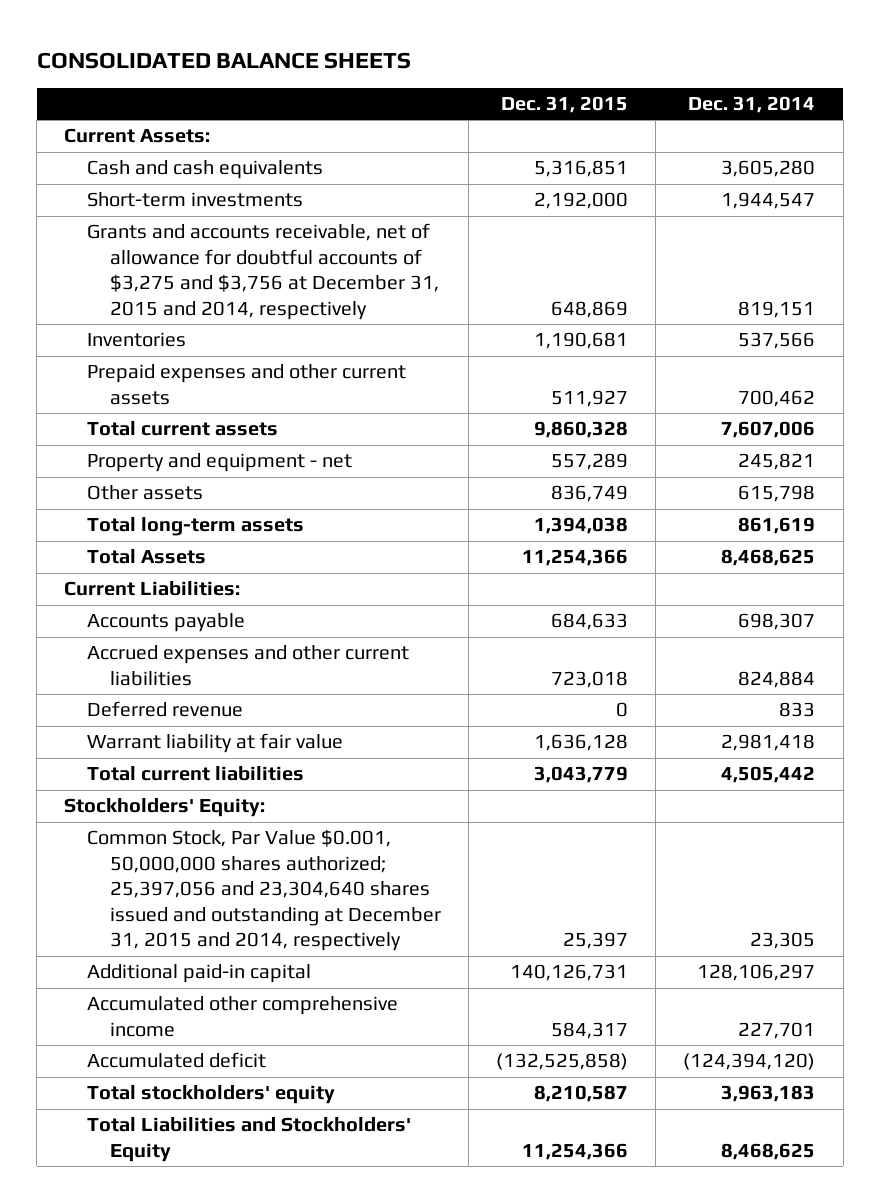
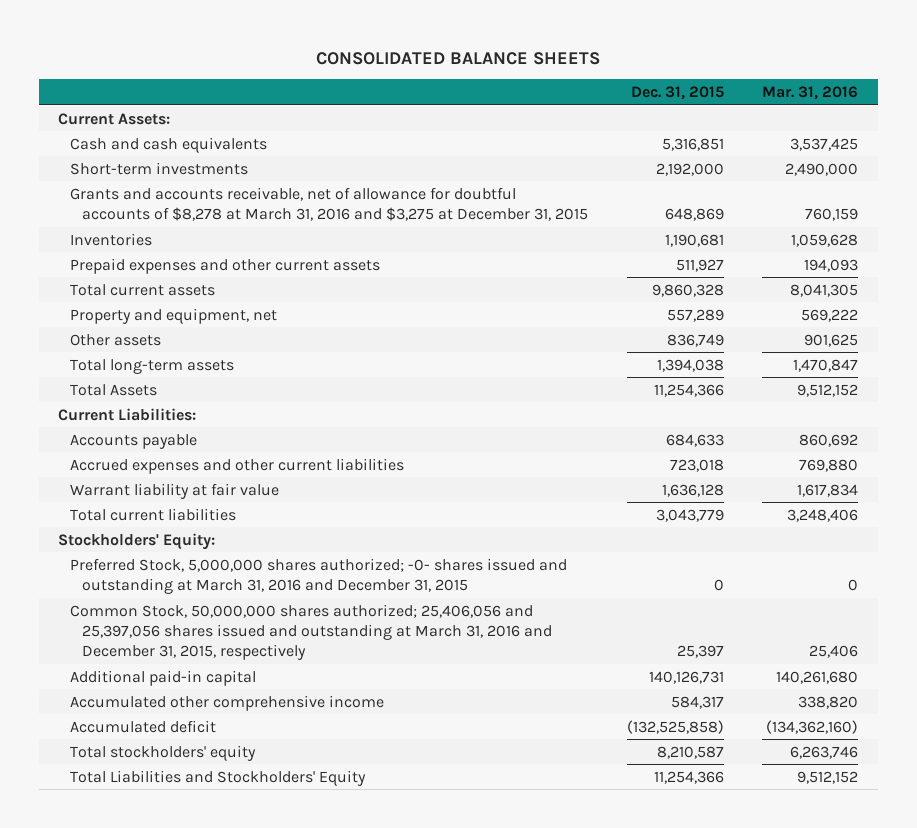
- | Dec. 31, 2015 | Dec. 31, 2014
+ | Dec. 31, 2015 | Mar. 31, 2016
- Grants and accounts receivable, net of allowance for doubtful accounts of $3,275 and $3,756 at December 31, 2015 and 2014, respectively | 648,869 | 819,151
+ Grants and accounts receivable, net of allowance for doubtful accounts of $8,278 at March 31, 2016 and $3,275 at December 31, 2015 | 648,869 | 760,159
- Property and equipment - net | 557,289 | 245,821
+ Property and equipment, net | 557,289 | 569,222
- Deferred revenue | 0 | 833
- Common Stock, Par Value $0.001, 50,000,000 shares authorized; 25,397,056 and 23,304,640 shares issued and outstanding at December 31, 2015 and 2014, respectively | 25,397 | 23,305
+ Preferred Stock, 5,000,000 shares authorized; -0- shares issued and outstanding at March 31, 2016 and December 31, 2015 | 0 | 0
+ Common Stock, 50,000,000 shares authorized; 25,406,056 and 25,397,056 shares issued and outstanding at March 31, 2016 and December 31, 2015, respectively | 25,397 | 25,406

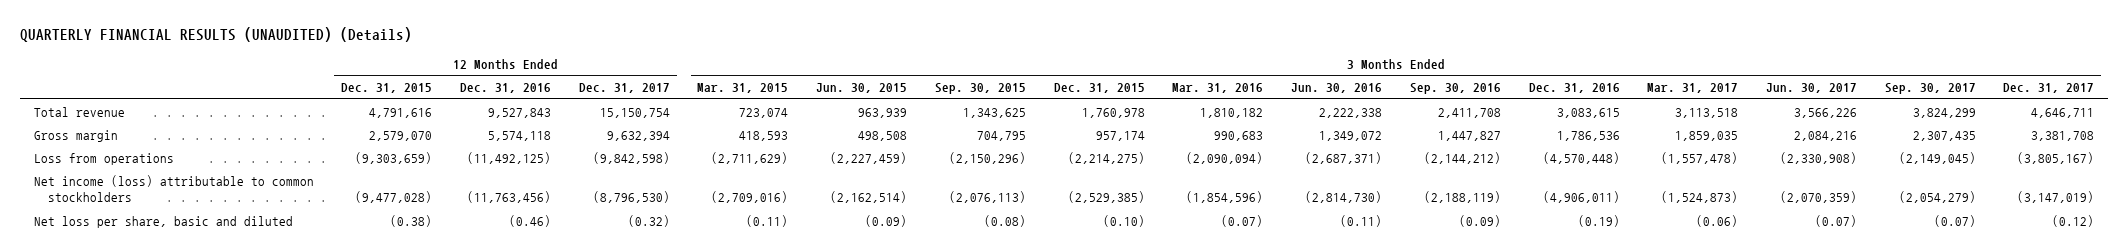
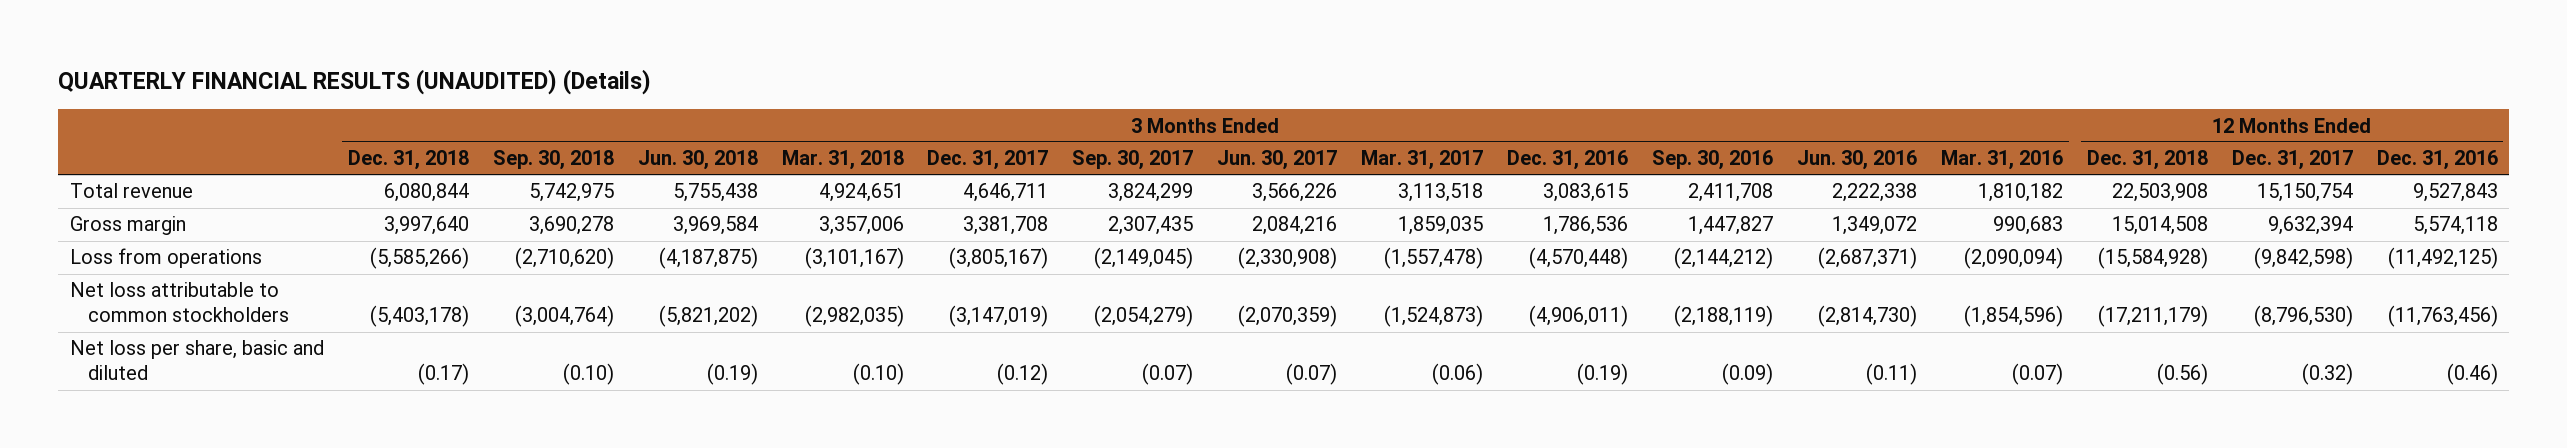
- | 12 Months Ended Dec. 31, 2015 | 12 Months Ended Dec. 31, 2016 | 12 Months Ended Dec. 31, 2017 | 3 Months Ended Mar. 31, 2015 | 3 Months Ended Jun. 30, 2015 | 3 Months Ended Sep. 30, 2015 | 3 Months Ended Dec. 31, 2015 | 3 Months Ended Mar. 31, 2016 | 3 Months Ended Jun. 30, 2016 | 3 Months Ended Sep. 30, 2016 | 3 Months Ended Dec. 31, 2016 | 3 Months Ended Mar. 31, 2017 | 3 Months Ended Jun. 30, 2017 | 3 Months Ended Sep. 30, 2017 | 3 Months Ended Dec. 31, 2017
+ | 3 Months Ended Dec. 31, 2018 | 3 Months Ended Sep. 30, 2018 | 3 Months Ended Jun. 30, 2018 | 3 Months Ended Mar. 31, 2018 | 3 Months Ended Dec. 31, 2017 | 3 Months Ended Sep. 30, 2017 | 3 Months Ended Jun. 30, 2017 | 3 Months Ended Mar. 31, 2017 | 3 Months Ended Dec. 31, 2016 | 3 Months Ended Sep. 30, 2016 | 3 Months Ended Jun. 30, 2016 | 3 Months Ended Mar. 31, 2016 | 12 Months Ended Dec. 31, 2018 | 12 Months Ended Dec. 31, 2017 | 12 Months Ended Dec. 31, 2016
- Net income (loss) attributable to common stockholders | (9,477,028) | (11,763,456) | (8,796,530) | (2,709,016) | (2,162,514) | (2,076,113) | (2,529,385) | (1,854,596) | (2,814,730) | (2,188,119) | (4,906,011) | (1,524,873) | (2,070,359) | (2,054,279) | (3,147,019)
+ Net loss attributable to common stockholders | (5,403,178) | (3,004,764) | (5,821,202) | (2,982,035) | (3,147,019) | (2,054,279) | (2,070,359) | (1,524,873) | (4,906,011) | (2,188,119) | (2,814,730) | (1,854,596) | (17,211,179) | (8,796,530) | (11,763,456)

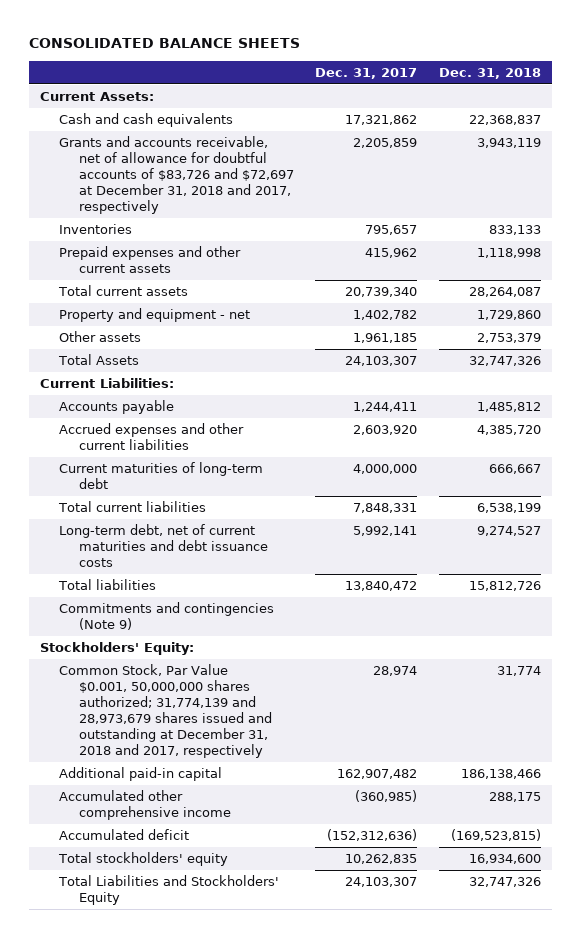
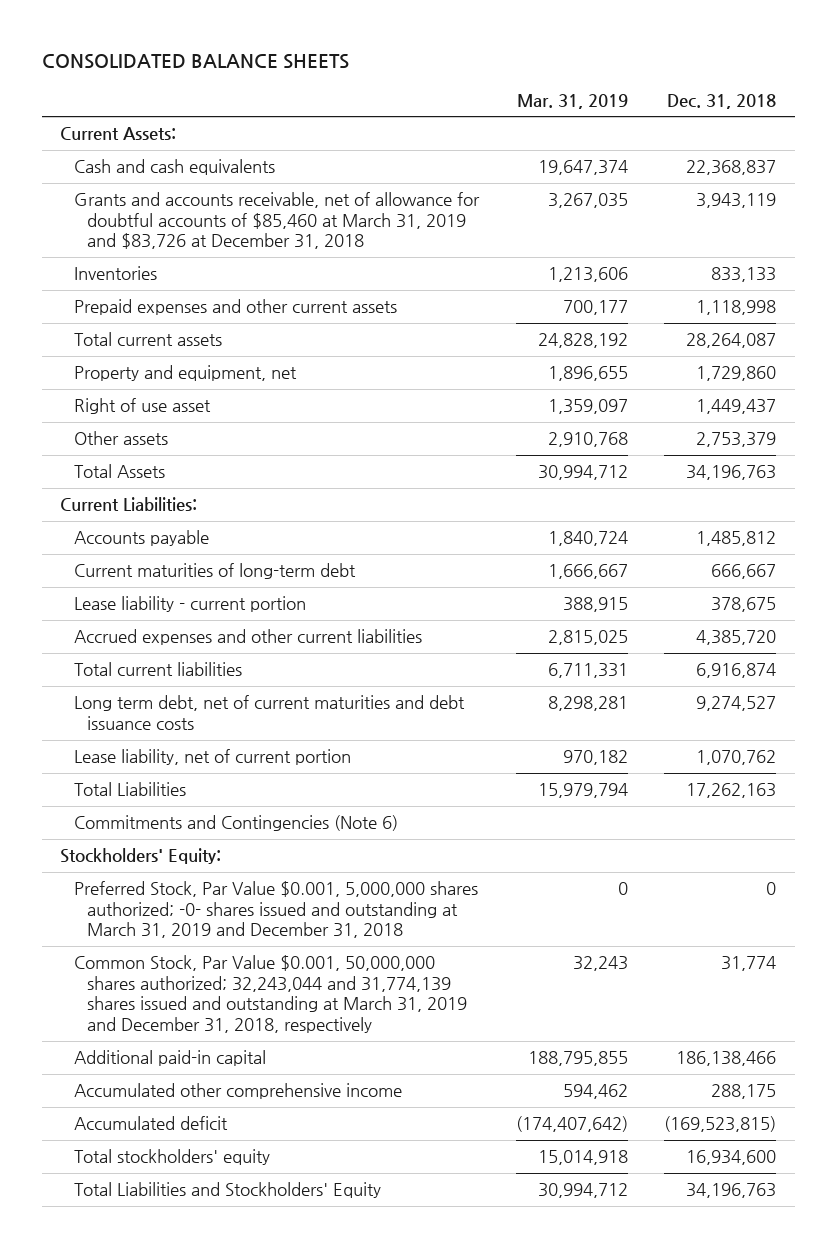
- | Dec. 31, 2017 | Dec. 31, 2018
+ | Mar. 31, 2019 | Dec. 31, 2018
- Grants and accounts receivable, net of allowance for doubtful accounts of $83,726 and $72,697 at December 31, 2018 and 2017, respectively | 2,205,859 | 3,943,119
+ Grants and accounts receivable, net of allowance for doubtful accounts of $85,460 at March 31, 2019 and $83,726 at December 31, 2018 | 3,267,035 | 3,943,119
- Property and equipment - net | 1,402,782 | 1,729,860
+ Property and equipment, net | 1,896,655 | 1,729,860
+ Right of use asset | 1,359,097 | 1,449,437
- Total Assets | 24,103,307 | 32,747,326
+ Total Assets | 30,994,712 | 34,196,763
- Total current liabilities | 7,848,331 | 6,538,199
- Long-term debt, net of current maturities and debt issuance costs | 5,992,141 | 9,274,527
- Total liabilities | 13,840,472 | 15,812,726
- Commitments and contingencies (Note 9)
+ Lease liability - current portion | 388,915 | 378,675
moved down: Accrued expenses and other current liabilities | 2,815,025 | 4,385,720
+ Total current liabilities | 6,711,331 | 6,916,874
+ Long term debt, net of current maturities and debt issuance costs | 8,298,281 | 9,274,527
+ Lease liability, net of current portion | 970,182 | 1,070,762
+ Total Liabilities | 15,979,794 | 17,262,163
+ Commitments and Contingencies (Note 6)
- Common Stock, Par Value $0.001, 50,000,000 shares authorized; 31,774,139 and 28,973,679 shares issued and outstanding at December 31, 2018 and 2017, respectively | 28,974 | 31,774
+ Preferred Stock, Par Value $0.001, 5,000,000 shares authorized; -0- shares issued and outstanding at March 31, 2019 and December 31, 2018 | 0 | 0
+ Common Stock, Par Value $0.001, 50,000,000 shares authorized; 32,243,044 and 31,774,139 shares issued and outstanding at March 31, 2019 and December 31, 2018, respectively | 32,243 | 31,774
- Total Liabilities and Stockholders' Equity | 24,103,307 | 32,747,326
+ Total Liabilities and Stockholders' Equity | 30,994,712 | 34,196,763

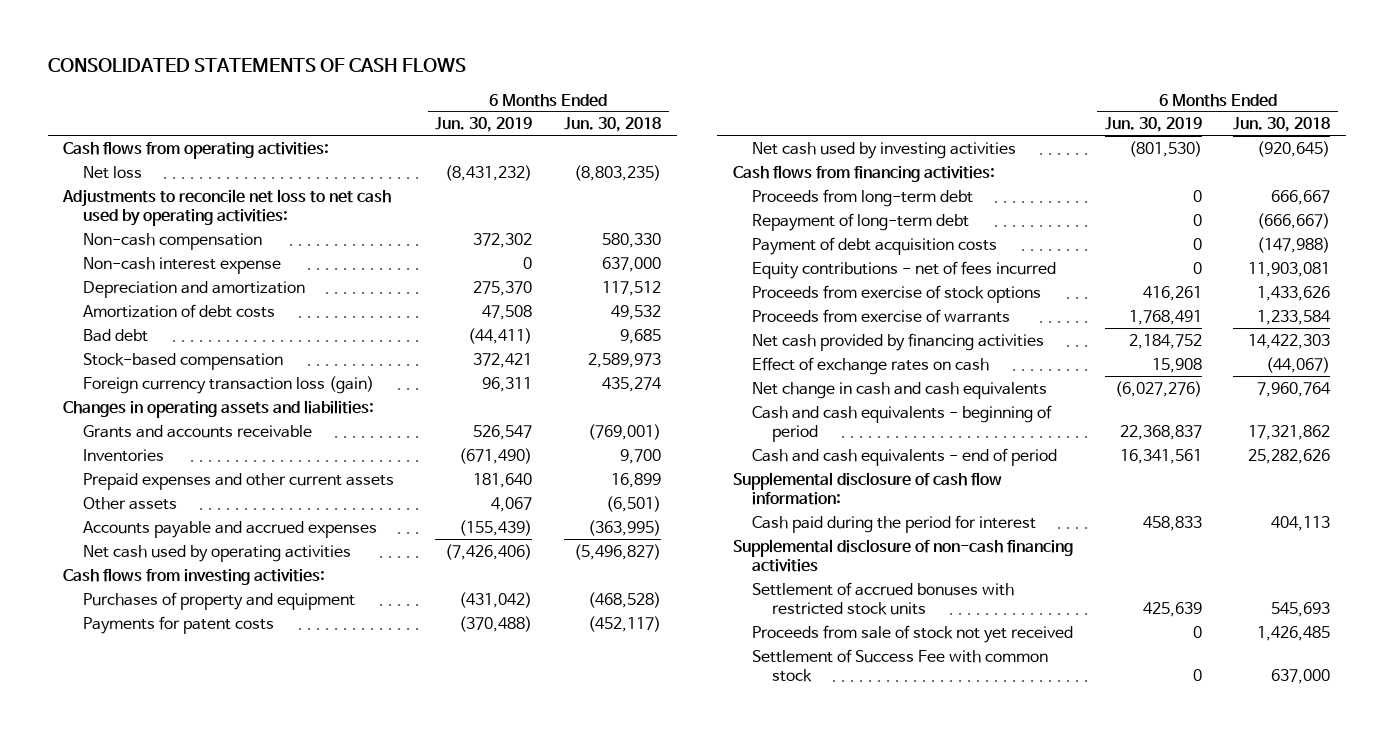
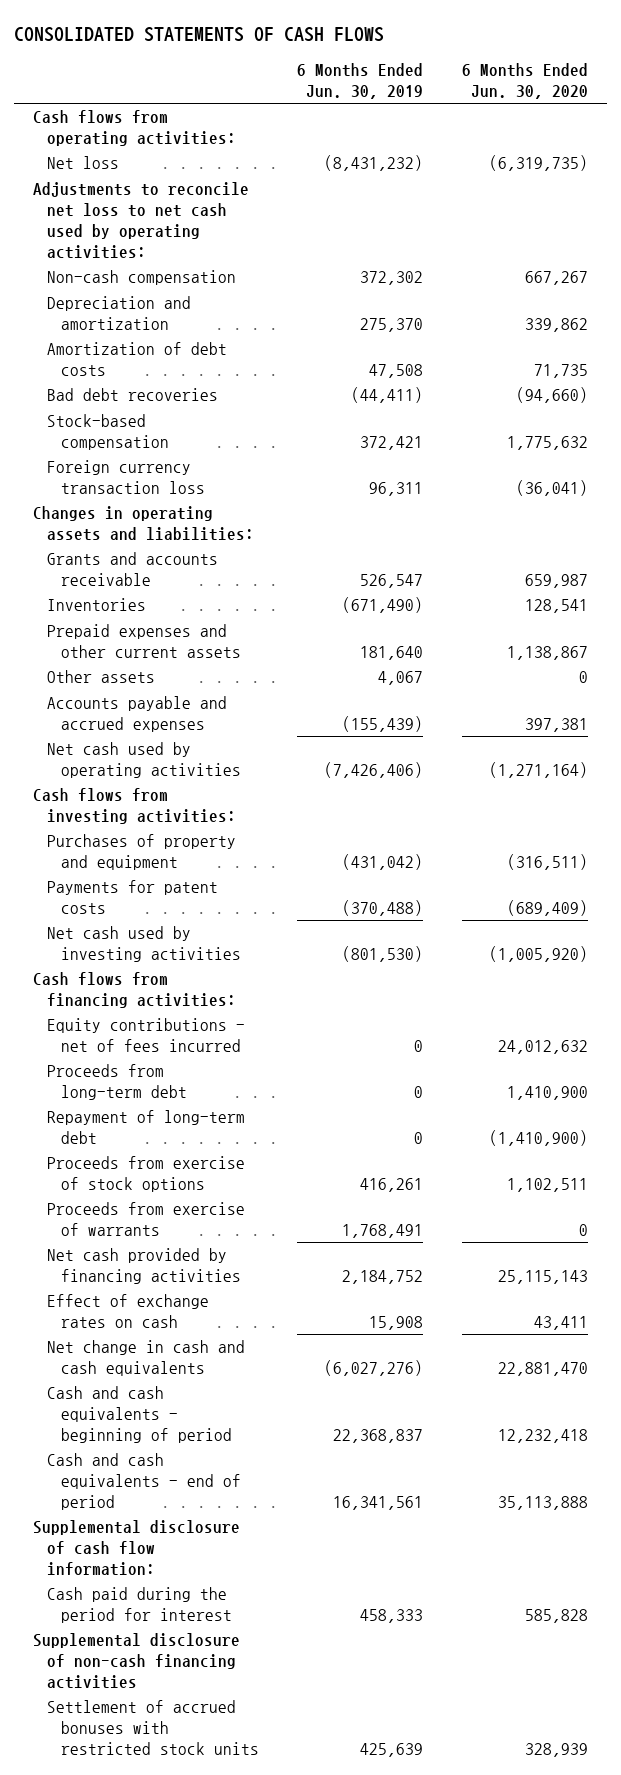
- | 6 Months Ended Jun. 30, 2019 | 6 Months Ended Jun. 30, 2018
+ | 6 Months Ended Jun. 30, 2019 | 6 Months Ended Jun. 30, 2020
- Non-cash interest expense | 0 | 637,000
- Bad debt | (44,411) | 9,685
+ Bad debt recoveries | (44,411) | (94,660)
- Foreign currency transaction loss (gain) | 96,311 | 435,274
+ Foreign currency transaction loss | 96,311 | (36,041)
moved up: Equity contributions - net of fees incurred | 0 | 24,012,632
- Payment of debt acquisition costs | 0 | (147,988)
- Cash paid during the period for interest | 458,833 | 404,113
+ Cash paid during the period for interest | 458,333 | 585,828
- Proceeds from sale of stock not yet received | 0 | 1,426,485
- Settlement of Success Fee with common stock | 0 | 637,000

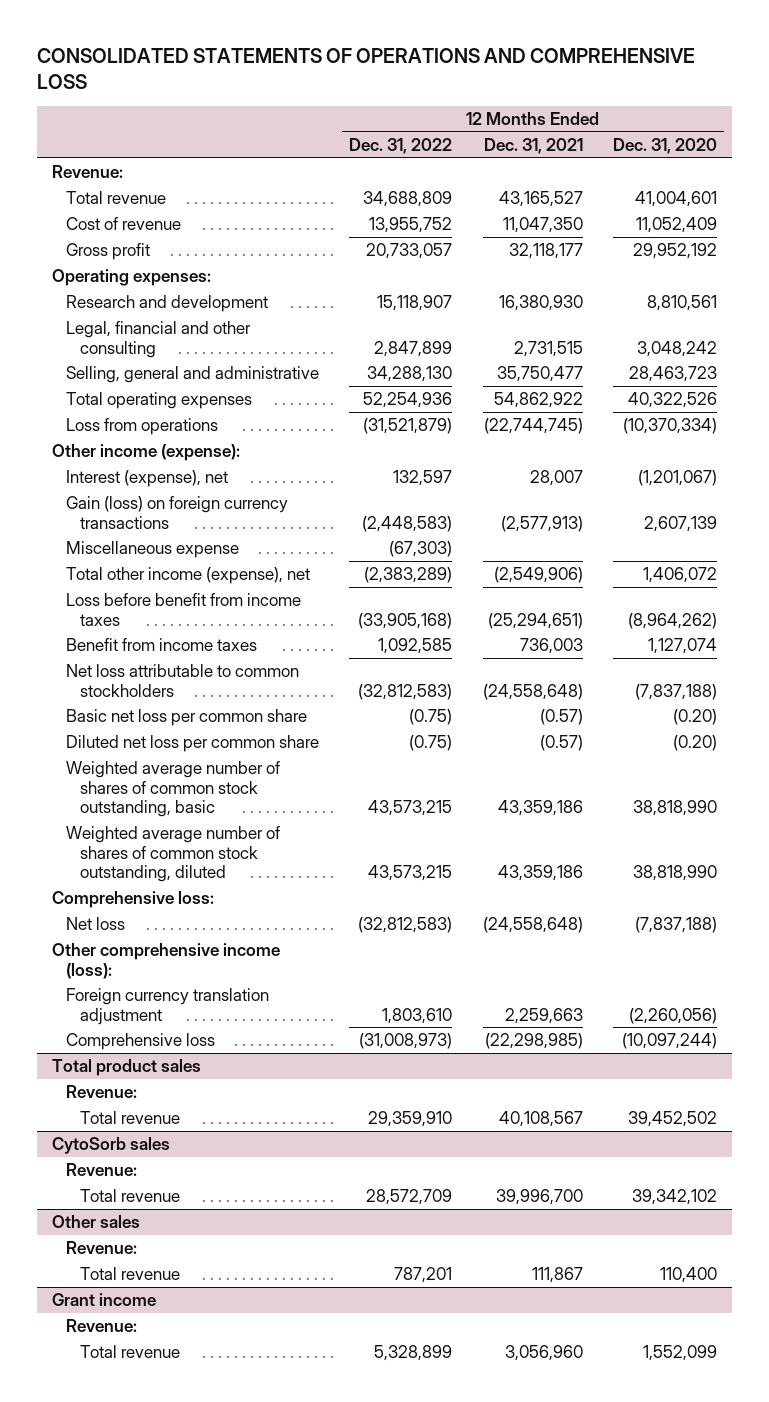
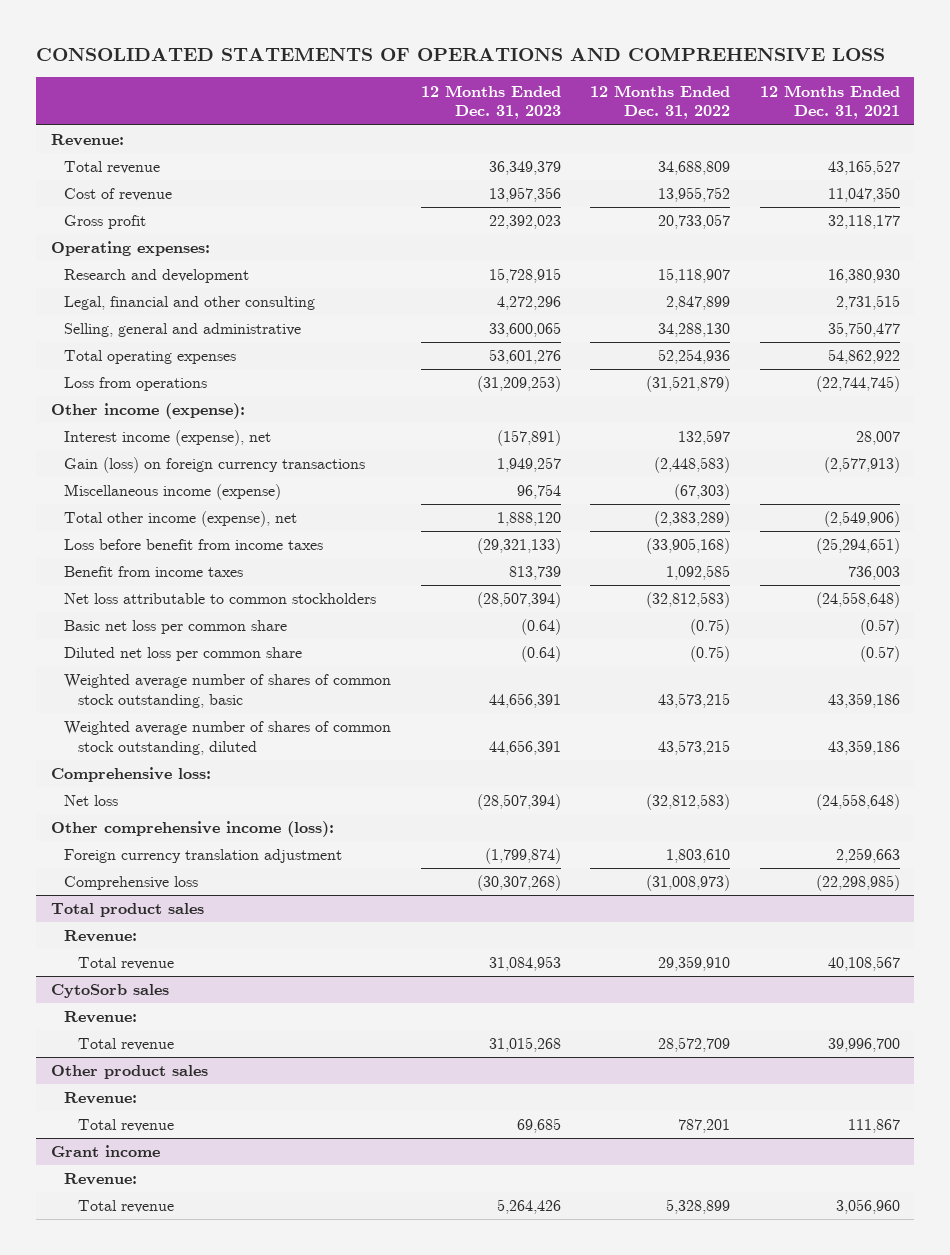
- | 12 Months Ended Dec. 31, 2022 | 12 Months Ended Dec. 31, 2021 | 12 Months Ended Dec. 31, 2020
+ | 12 Months Ended Dec. 31, 2023 | 12 Months Ended Dec. 31, 2022 | 12 Months Ended Dec. 31, 2021
- Interest (expense), net | 132,597 | 28,007 | (1,201,067)
+ Interest income (expense), net | (157,891) | 132,597 | 28,007
- Miscellaneous expense | (67,303) | |
+ Miscellaneous income (expense) | 96,754 | (67,303) |
- Other sales
+ Other product sales

